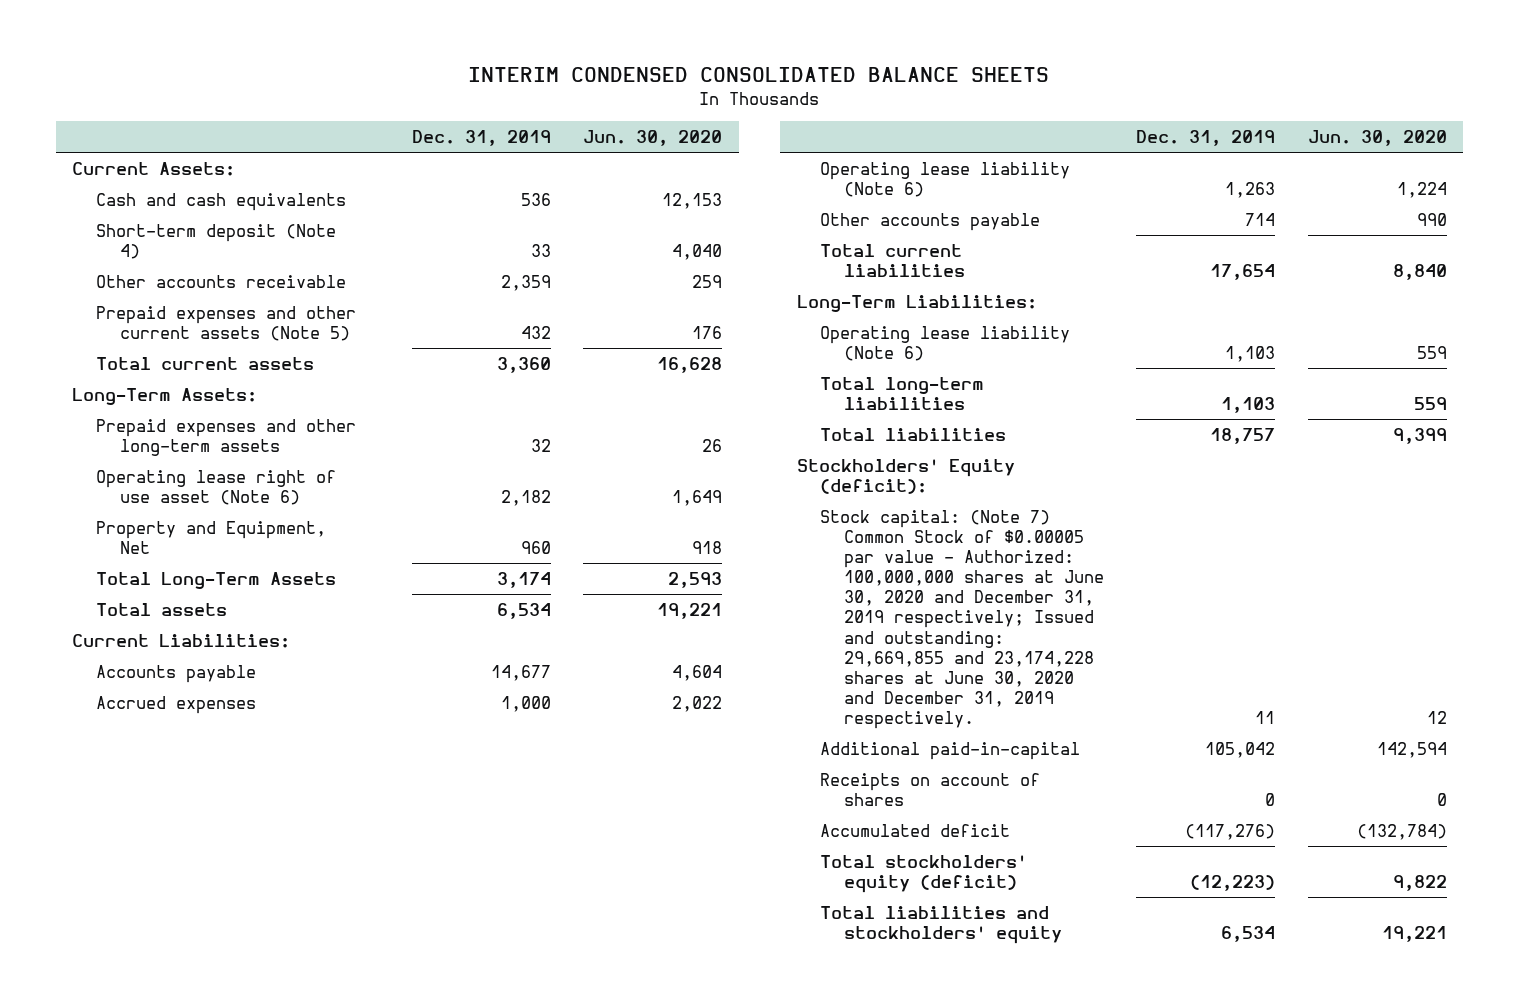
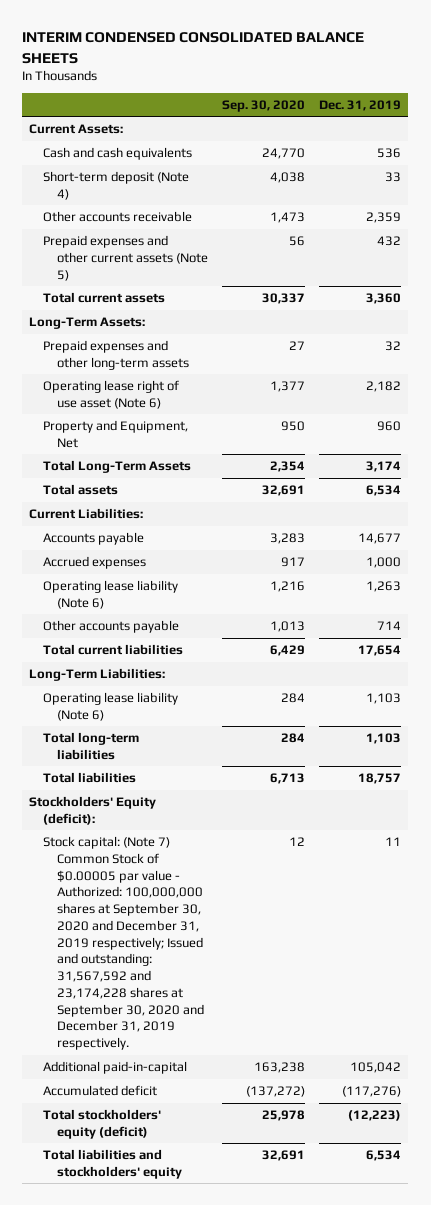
- | Dec. 31, 2019 | Jun. 30, 2020
+ | Sep. 30, 2020 | Dec. 31, 2019
- Stock capital: (Note 7) Common Stock of $0.00005 par value - Authorized: 100,000,000 shares at June 30, 2020 and December 31, 2019 respectively; Issued and outstanding: 29,669,855 and 23,174,228 shares at June 30, 2020 and December 31, 2019 respectively. | 11 | 12
+ Stock capital: (Note 7) Common Stock of $0.00005 par value - Authorized: 100,000,000 shares at September 30, 2020 and December 31, 2019 respectively; Issued and outstanding: 31,567,592 and 23,174,228 shares at September 30, 2020 and December 31, 2019 respectively. | 12 | 11
- Receipts on account of shares | 0 | 0

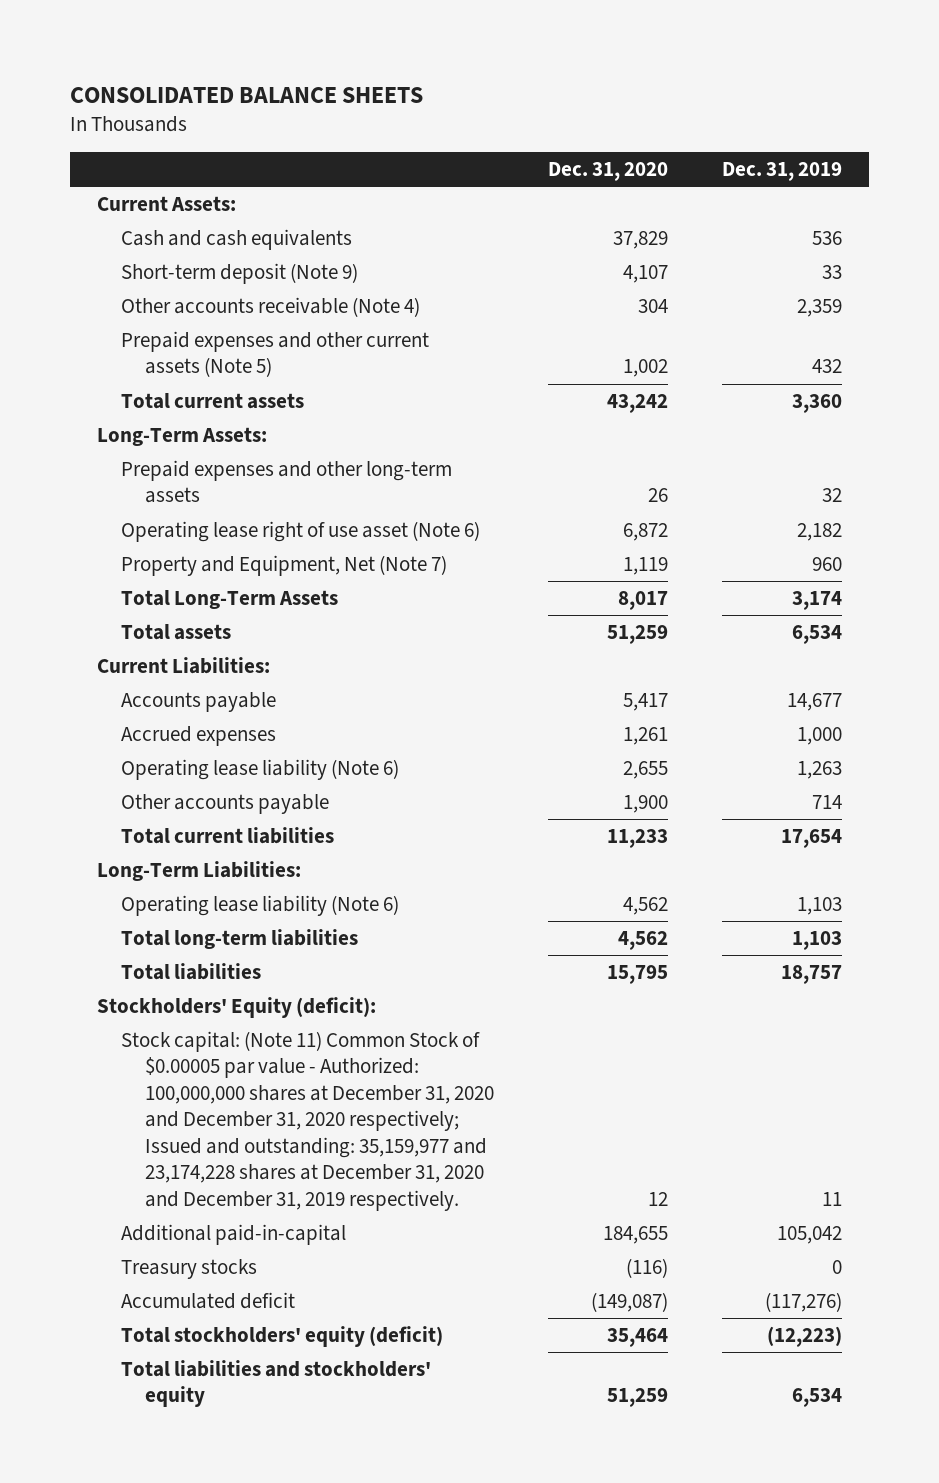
- INTERIM CONDENSED CONSOLIDATED BALANCE SHEETS
+ CONSOLIDATED BALANCE SHEETS
- | Sep. 30, 2020 | Dec. 31, 2019
+ | Dec. 31, 2020 | Dec. 31, 2019
- Short-term deposit (Note 4) | 4,038 | 33
- Other accounts receivable | 1,473 | 2,359
+ Short-term deposit (Note 9) | 4,107 | 33
+ Other accounts receivable (Note 4) | 304 | 2,359
- Property and Equipment, Net | 950 | 960
+ Property and Equipment, Net (Note 7) | 1,119 | 960
- Stock capital: (Note 7) Common Stock of $0.00005 par value - Authorized: 100,000,000 shares at September 30, 2020 and December 31, 2019 respectively; Issued and outstanding: 31,567,592 and 23,174,228 shares at September 30, 2020 and December 31, 2019 respectively. | 12 | 11
+ Stock capital: (Note 11) Common Stock of $0.00005 par value - Authorized: 100,000,000 shares at December 31, 2020 and December 31, 2020 respectively; Issued and outstanding: 35,159,977 and 23,174,228 shares at December 31, 2020 and December 31, 2019 respectively. | 12 | 11
+ Treasury stocks | (116) | 0

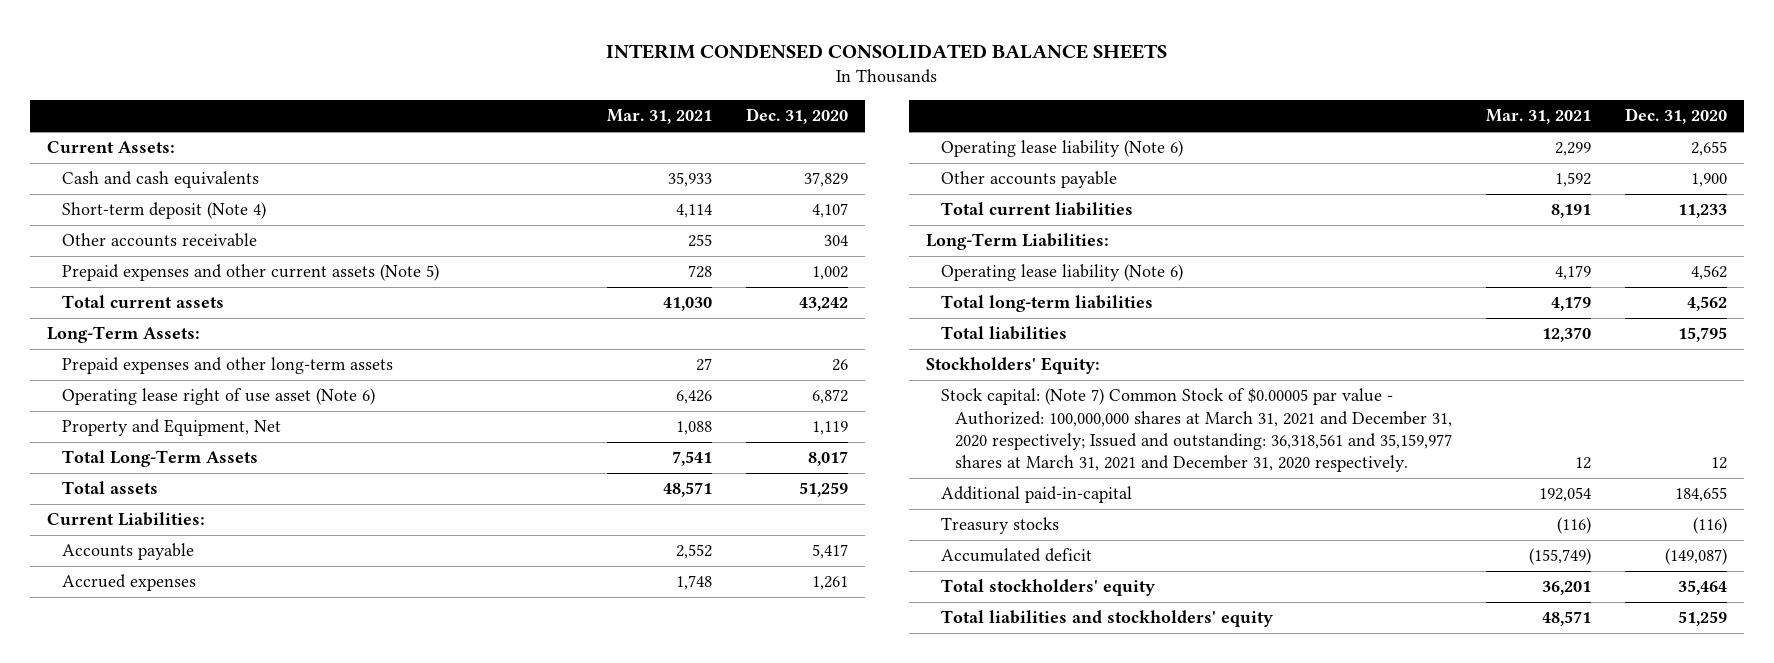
- CONSOLIDATED BALANCE SHEETS
+ INTERIM CONDENSED CONSOLIDATED BALANCE SHEETS
- | Dec. 31, 2020 | Dec. 31, 2019
+ | Mar. 31, 2021 | Dec. 31, 2020
- Short-term deposit (Note 9) | 4,107 | 33
- Other accounts receivable (Note 4) | 304 | 2,359
+ Short-term deposit (Note 4) | 4,114 | 4,107
+ Other accounts receivable | 255 | 304
- Property and Equipment, Net (Note 7) | 1,119 | 960
+ Property and Equipment, Net | 1,088 | 1,119
- Stockholders' Equity (deficit):
- Stock capital: (Note 11) Common Stock of $0.00005 par value - Authorized: 100,000,000 shares at December 31, 2020 and December 31, 2020 respectively; Issued and outstanding: 35,159,977 and 23,174,228 shares at December 31, 2020 and December 31, 2019 respectively. | 12 | 11
+ Stockholders' Equity:
+ Stock capital: (Note 7) Common Stock of $0.00005 par value - Authorized: 100,000,000 shares at March 31, 2021 and December 31, 2020 respectively; Issued and outstanding: 36,318,561 and 35,159,977 shares at March 31, 2021 and December 31, 2020 respectively. | 12 | 12
- Total stockholders' equity (deficit) | 35,464 | (12,223)
+ Total stockholders' equity | 36,201 | 35,464

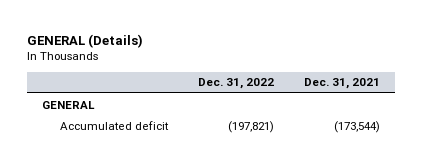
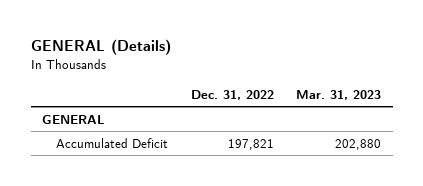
- | Dec. 31, 2022 | Dec. 31, 2021
+ | Dec. 31, 2022 | Mar. 31, 2023
- Accumulated deficit | (197,821) | (173,544)
+ Accumulated Deficit | 197,821 | 202,880

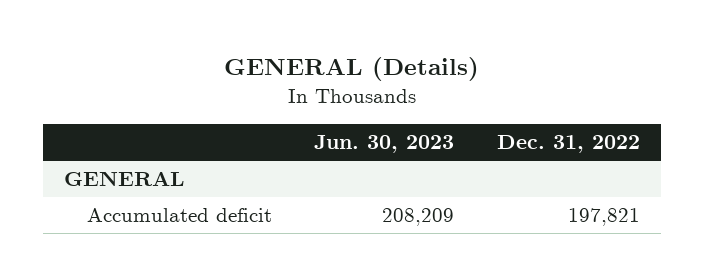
- | Dec. 31, 2022 | Mar. 31, 2023
+ | Jun. 30, 2023 | Dec. 31, 2022
- Accumulated Deficit | 197,821 | 202,880
+ Accumulated deficit | 208,209 | 197,821

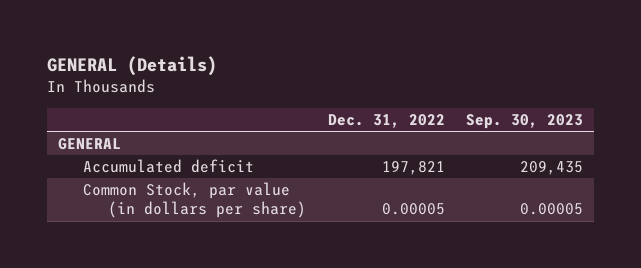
- | Jun. 30, 2023 | Dec. 31, 2022
+ | Dec. 31, 2022 | Sep. 30, 2023
+ Common Stock, par value (in dollars per share) | 0.00005 | 0.00005

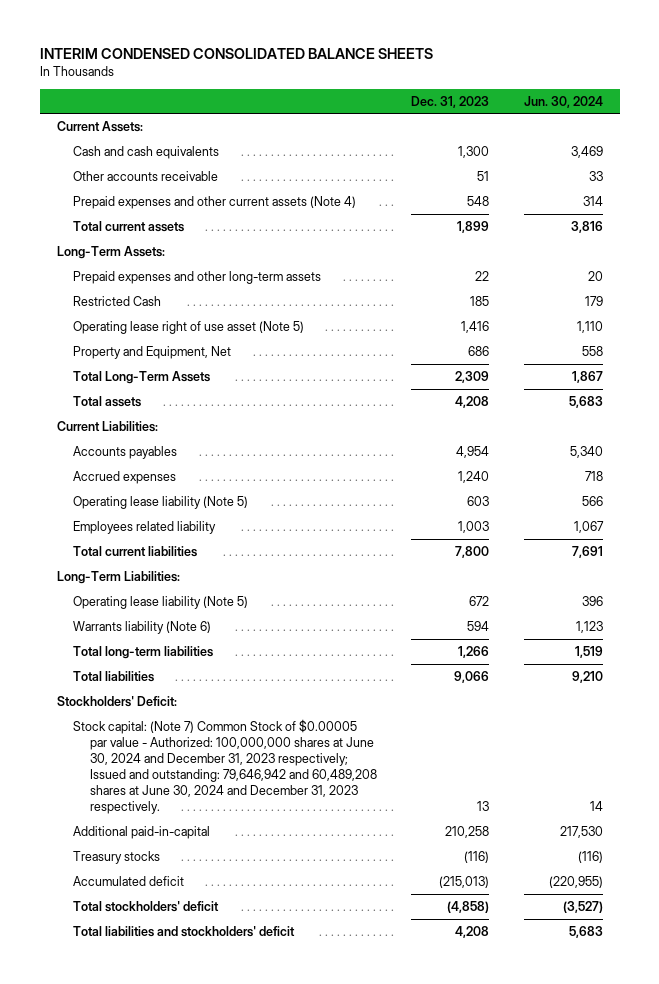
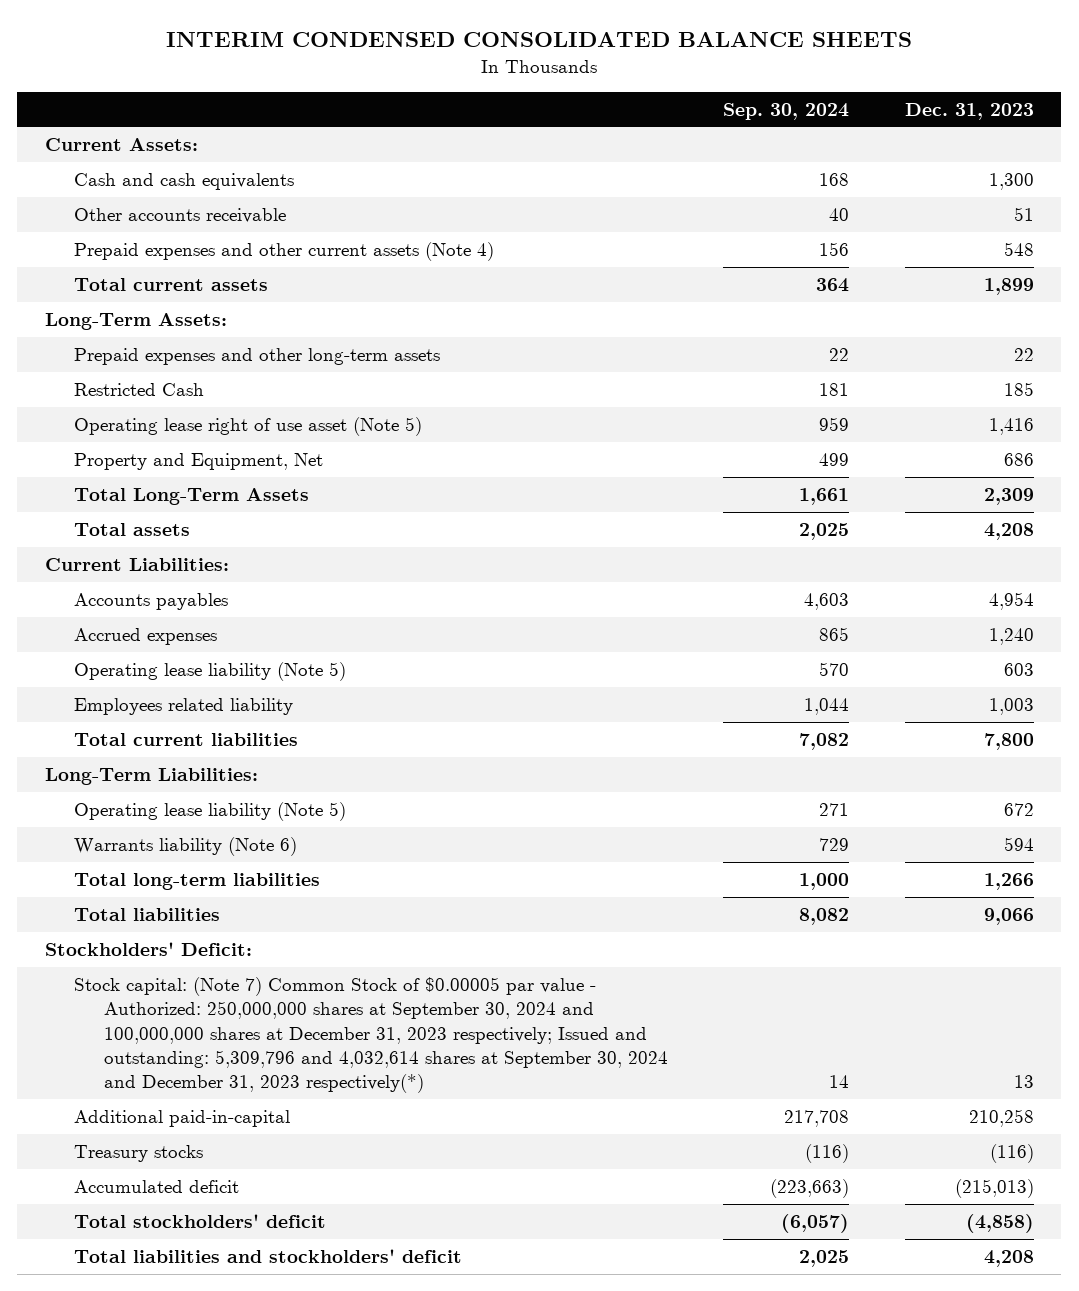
- | Dec. 31, 2023 | Jun. 30, 2024
+ | Sep. 30, 2024 | Dec. 31, 2023
- Stock capital: (Note 7) Common Stock of $0.00005 par value - Authorized: 100,000,000 shares at June 30, 2024 and December 31, 2023 respectively; Issued and outstanding: 79,646,942 and 60,489,208 shares at June 30, 2024 and December 31, 2023 respectively. | 13 | 14
+ Stock capital: (Note 7) Common Stock of $0.00005 par value - Authorized: 250,000,000 shares at September 30, 2024 and 100,000,000 shares at December 31, 2023 respectively; Issued and outstanding: 5,309,796 and 4,032,614 shares at September 30, 2024 and December 31, 2023 respectively(*) | 14 | 13

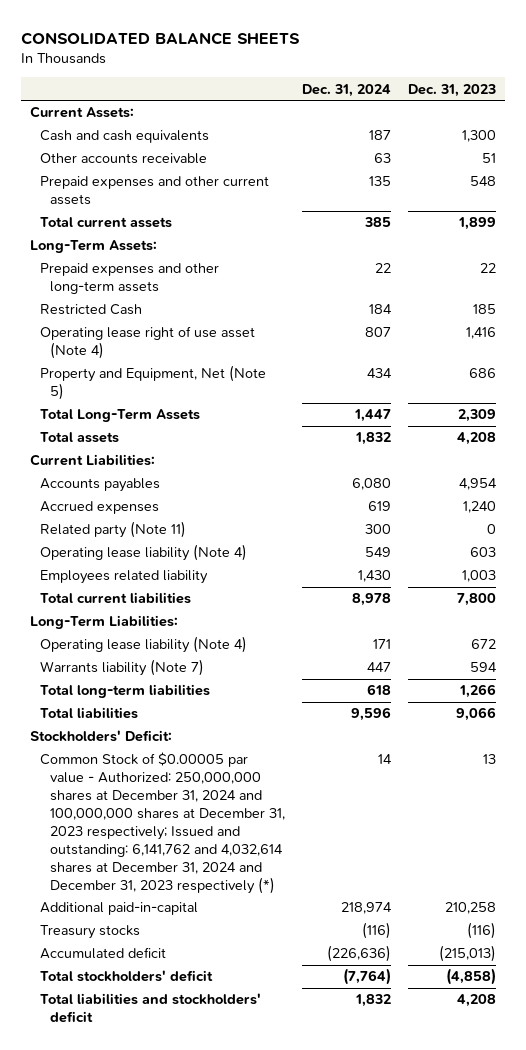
- INTERIM CONDENSED CONSOLIDATED BALANCE SHEETS
+ CONSOLIDATED BALANCE SHEETS
- | Sep. 30, 2024 | Dec. 31, 2023
+ | Dec. 31, 2024 | Dec. 31, 2023
- Prepaid expenses and other current assets (Note 4) | 156 | 548
+ Prepaid expenses and other current assets | 135 | 548
- Operating lease right of use asset (Note 5) | 959 | 1,416
- Property and Equipment, Net | 499 | 686
+ Operating lease right of use asset (Note 4) | 807 | 1,416
+ Property and Equipment, Net (Note 5) | 434 | 686
- Operating lease liability (Note 5) | 570 | 603
+ Related party (Note 11) | 300 | 0
+ Operating lease liability (Note 4) | 549 | 603
- Operating lease liability (Note 5) | 271 | 672
- Warrants liability (Note 6) | 729 | 594
+ Operating lease liability (Note 4) | 171 | 672
+ Warrants liability (Note 7) | 447 | 594
- Stock capital: (Note 7) Common Stock of $0.00005 par value - Authorized: 250,000,000 shares at September 30, 2024 and 100,000,000 shares at December 31, 2023 respectively; Issued and outstanding: 5,309,796 and 4,032,614 shares at September 30, 2024 and December 31, 2023 respectively(*) | 14 | 13
+ Common Stock of $0.00005 par value - Authorized: 250,000,000 shares at December 31, 2024 and 100,000,000 shares at December 31, 2023 respectively; Issued and outstanding: 6,141,762 and 4,032,614 shares at December 31, 2024 and December 31, 2023 respectively (*) | 14 | 13

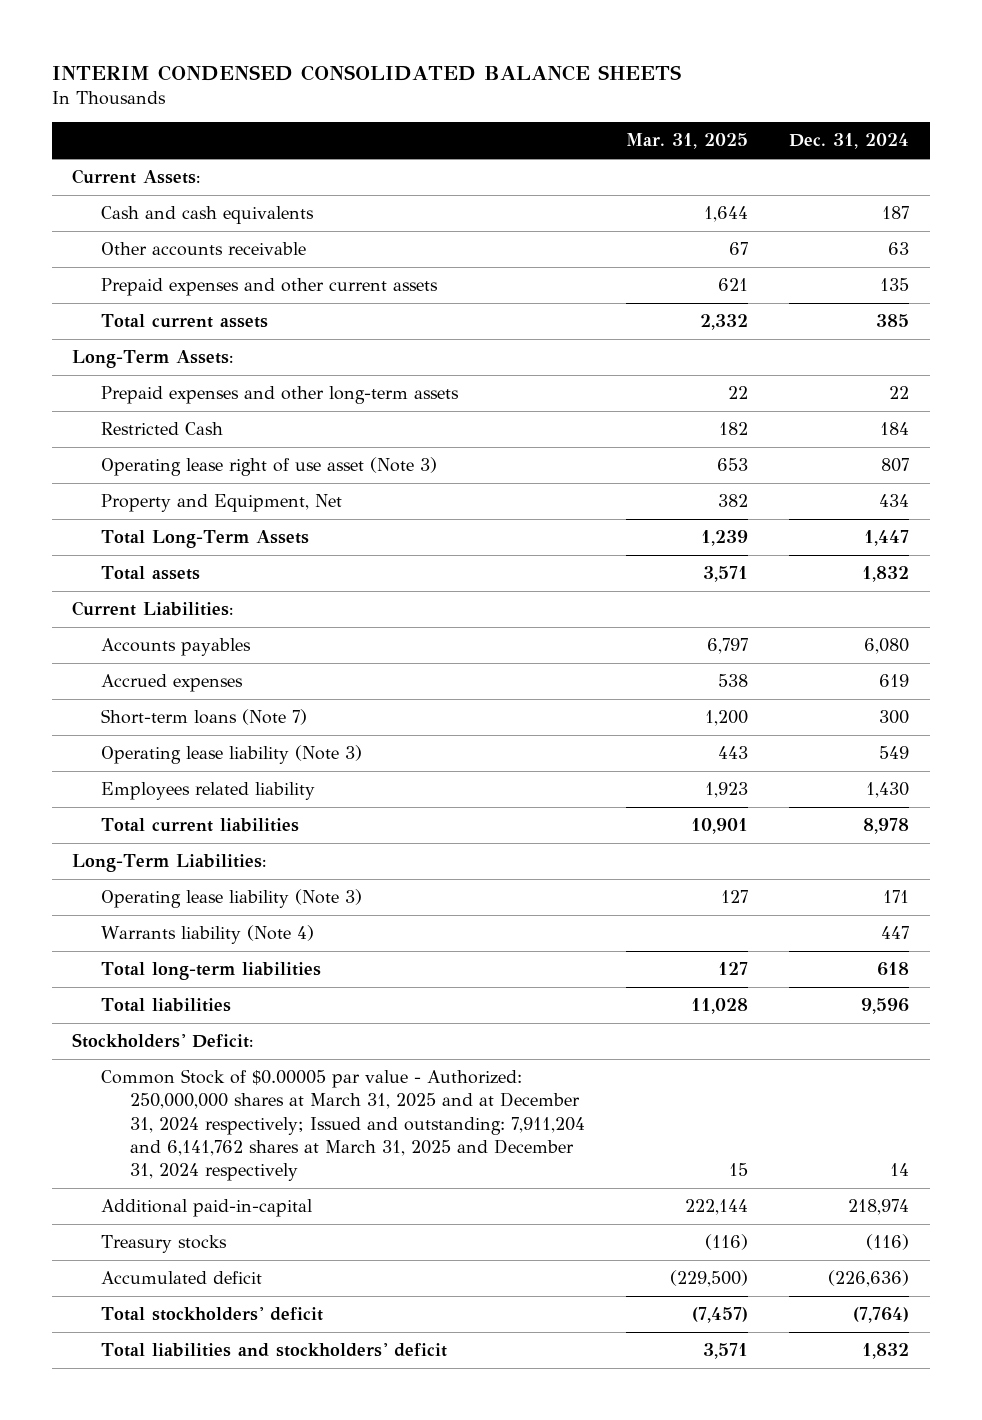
- CONSOLIDATED BALANCE SHEETS
+ INTERIM CONDENSED CONSOLIDATED BALANCE SHEETS
- | Dec. 31, 2024 | Dec. 31, 2023
+ | Mar. 31, 2025 | Dec. 31, 2024
- Operating lease right of use asset (Note 4) | 807 | 1,416
- Property and Equipment, Net (Note 5) | 434 | 686
+ Operating lease right of use asset (Note 3) | 653 | 807
+ Property and Equipment, Net | 382 | 434
- Related party (Note 11) | 300 | 0
- Operating lease liability (Note 4) | 549 | 603
+ Short-term loans (Note 7) | 1,200 | 300
+ Operating lease liability (Note 3) | 443 | 549
- Operating lease liability (Note 4) | 171 | 672
- Warrants liability (Note 7) | 447 | 594
+ Operating lease liability (Note 3) | 127 | 171
+ Warrants liability (Note 4) | | 447
- Common Stock of $0.00005 par value - Authorized: 250,000,000 shares at December 31, 2024 and 100,000,000 shares at December 31, 2023 respectively; Issued and outstanding: 6,141,762 and 4,032,614 shares at December 31, 2024 and December 31, 2023 respectively (*) | 14 | 13
+ Common Stock of $0.00005 par value - Authorized: 250,000,000 shares at March 31, 2025 and at December 31, 2024 respectively; Issued and outstanding: 7,911,204 and 6,141,762 shares at March 31, 2025 and December 31, 2024 respectively | 15 | 14

